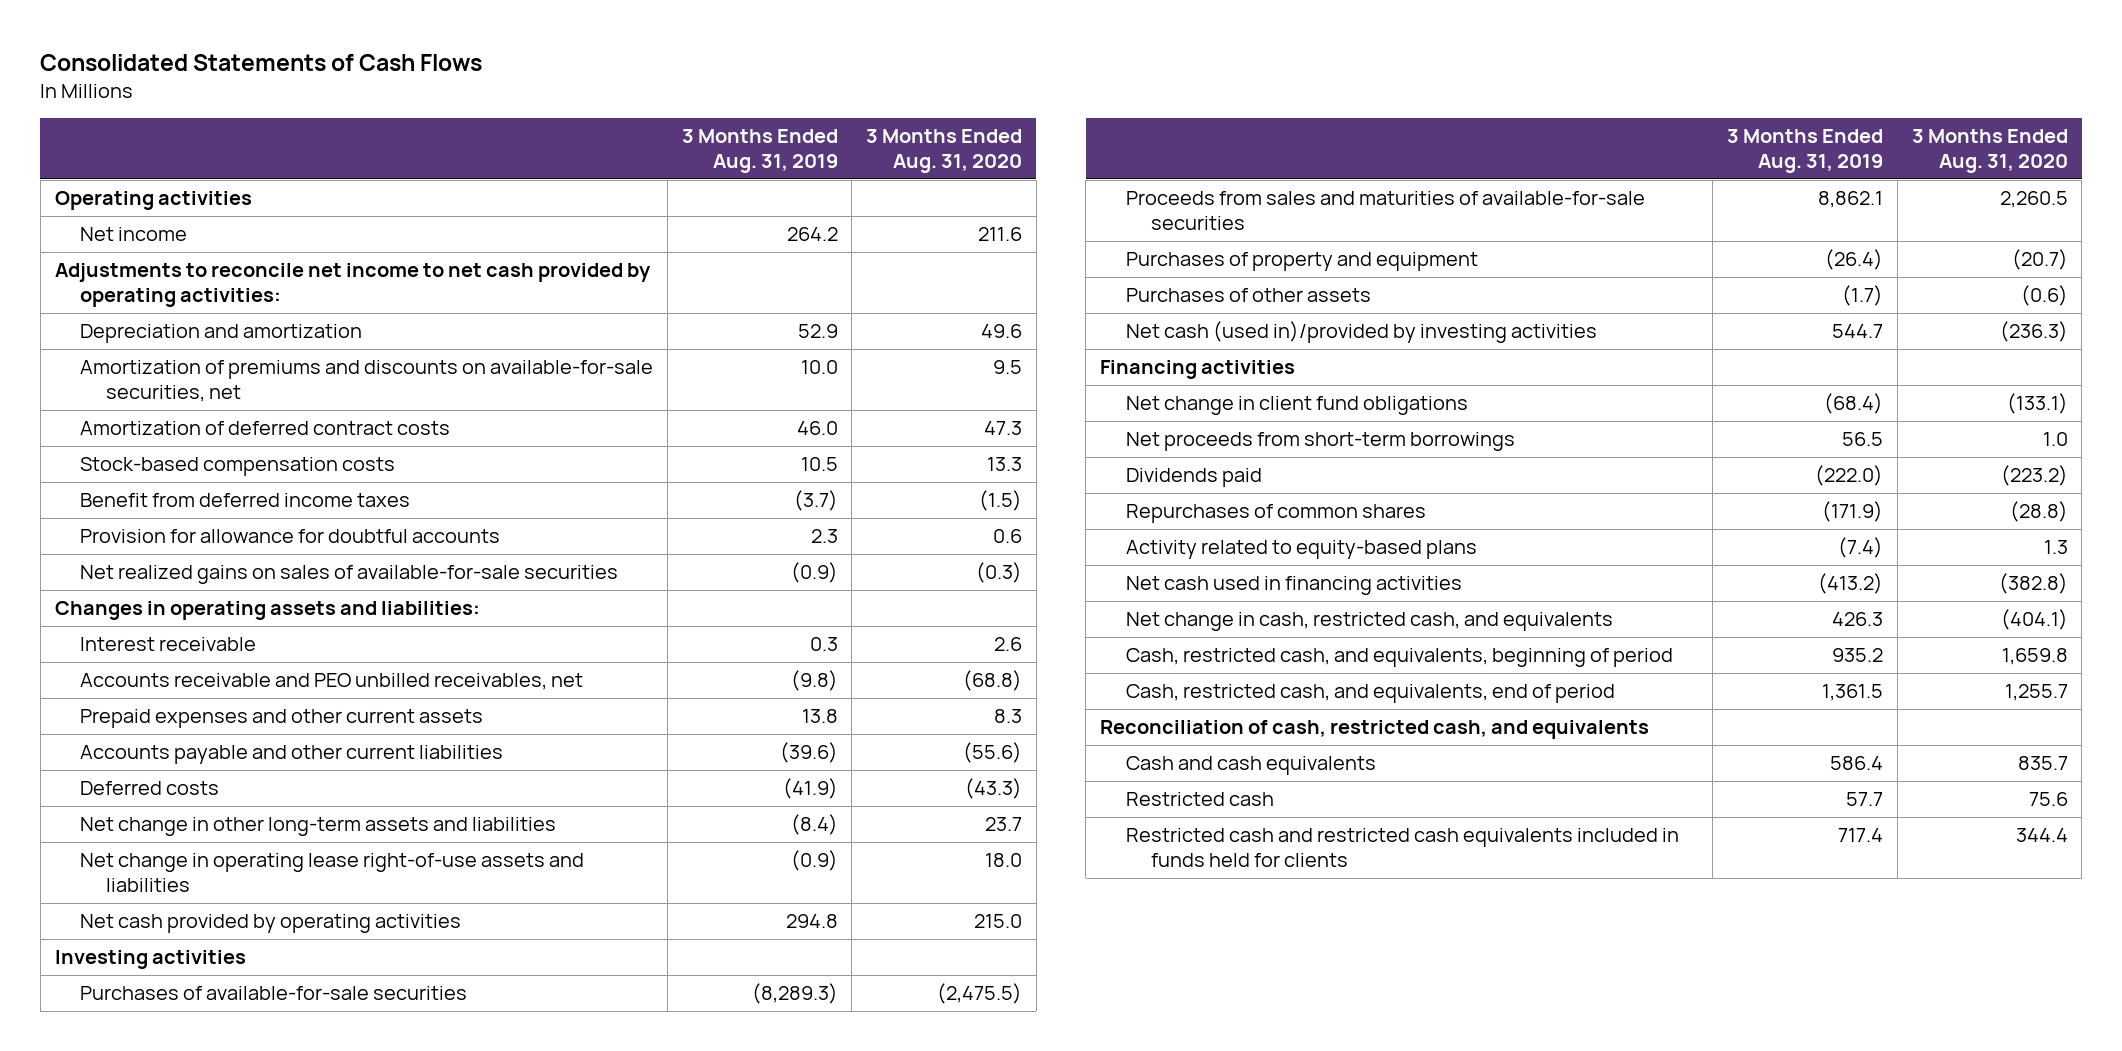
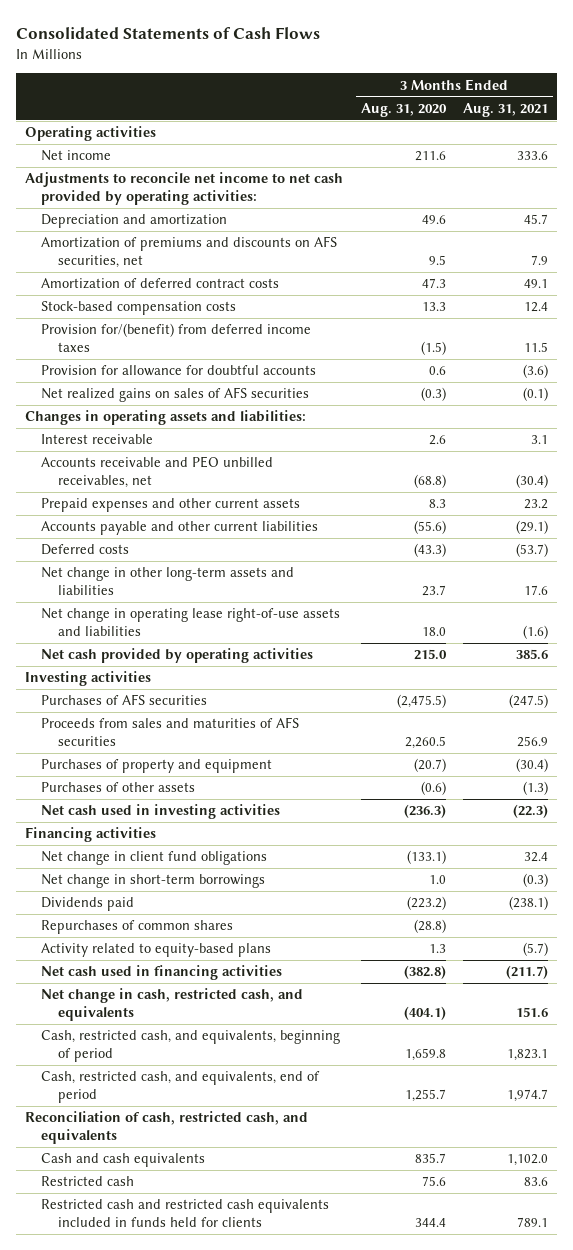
- | 3 Months Ended Aug. 31, 2019 | 3 Months Ended Aug. 31, 2020
+ | 3 Months Ended Aug. 31, 2020 | 3 Months Ended Aug. 31, 2021
- Amortization of premiums and discounts on available-for-sale securities, net | 10.0 | 9.5
+ Amortization of premiums and discounts on AFS securities, net | 9.5 | 7.9
- Benefit from deferred income taxes | (3.7) | (1.5)
+ Provision for/(benefit) from deferred income taxes | (1.5) | 11.5
- Net realized gains on sales of available-for-sale securities | (0.9) | (0.3)
+ Net realized gains on sales of AFS securities | (0.3) | (0.1)
- Purchases of available-for-sale securities | (8,289.3) | (2,475.5)
- Proceeds from sales and maturities of available-for-sale securities | 8,862.1 | 2,260.5
+ Purchases of AFS securities | (2,475.5) | (247.5)
+ Proceeds from sales and maturities of AFS securities | 2,260.5 | 256.9
- Net cash (used in)/provided by investing activities | 544.7 | (236.3)
+ Net cash used in investing activities | (236.3) | (22.3)
- Net proceeds from short-term borrowings | 56.5 | 1.0
+ Net change in short-term borrowings | 1.0 | (0.3)

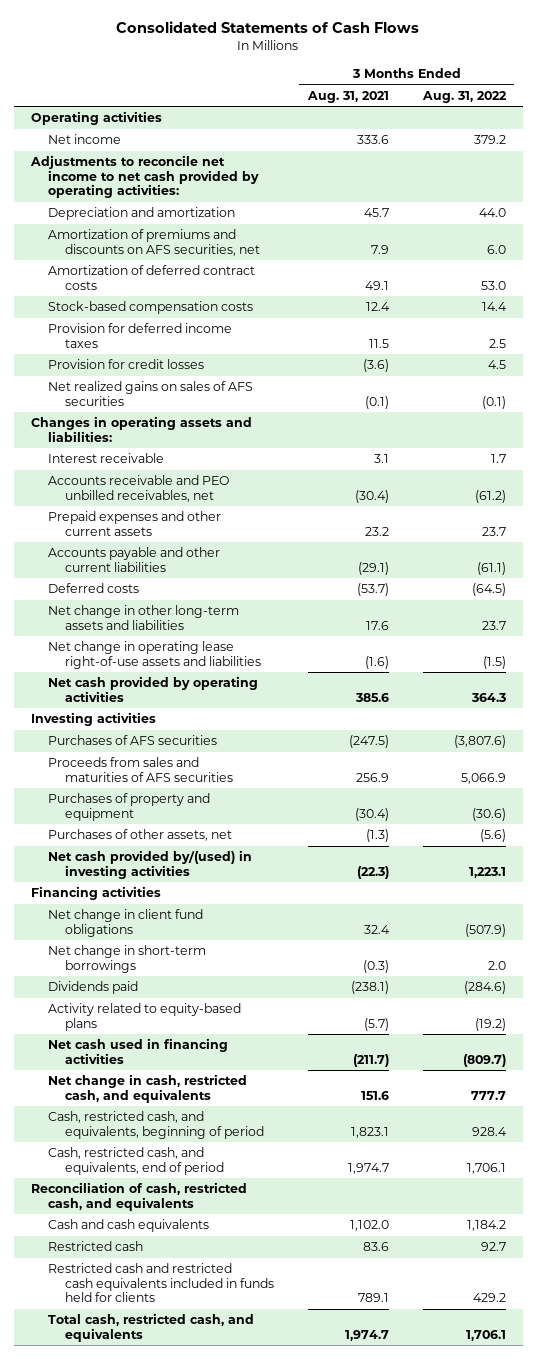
- | 3 Months Ended Aug. 31, 2020 | 3 Months Ended Aug. 31, 2021
+ | 3 Months Ended Aug. 31, 2021 | 3 Months Ended Aug. 31, 2022
- Provision for/(benefit) from deferred income taxes | (1.5) | 11.5
- Provision for allowance for doubtful accounts | 0.6 | (3.6)
+ Provision for deferred income taxes | 11.5 | 2.5
+ Provision for credit losses | (3.6) | 4.5
- Purchases of other assets | (0.6) | (1.3)
- Net cash used in investing activities | (236.3) | (22.3)
+ Purchases of other assets, net | (1.3) | (5.6)
+ Net cash provided by/(used) in investing activities | (22.3) | 1,223.1
- Repurchases of common shares | (28.8) |
+ Total cash, restricted cash, and equivalents | 1,974.7 | 1,706.1

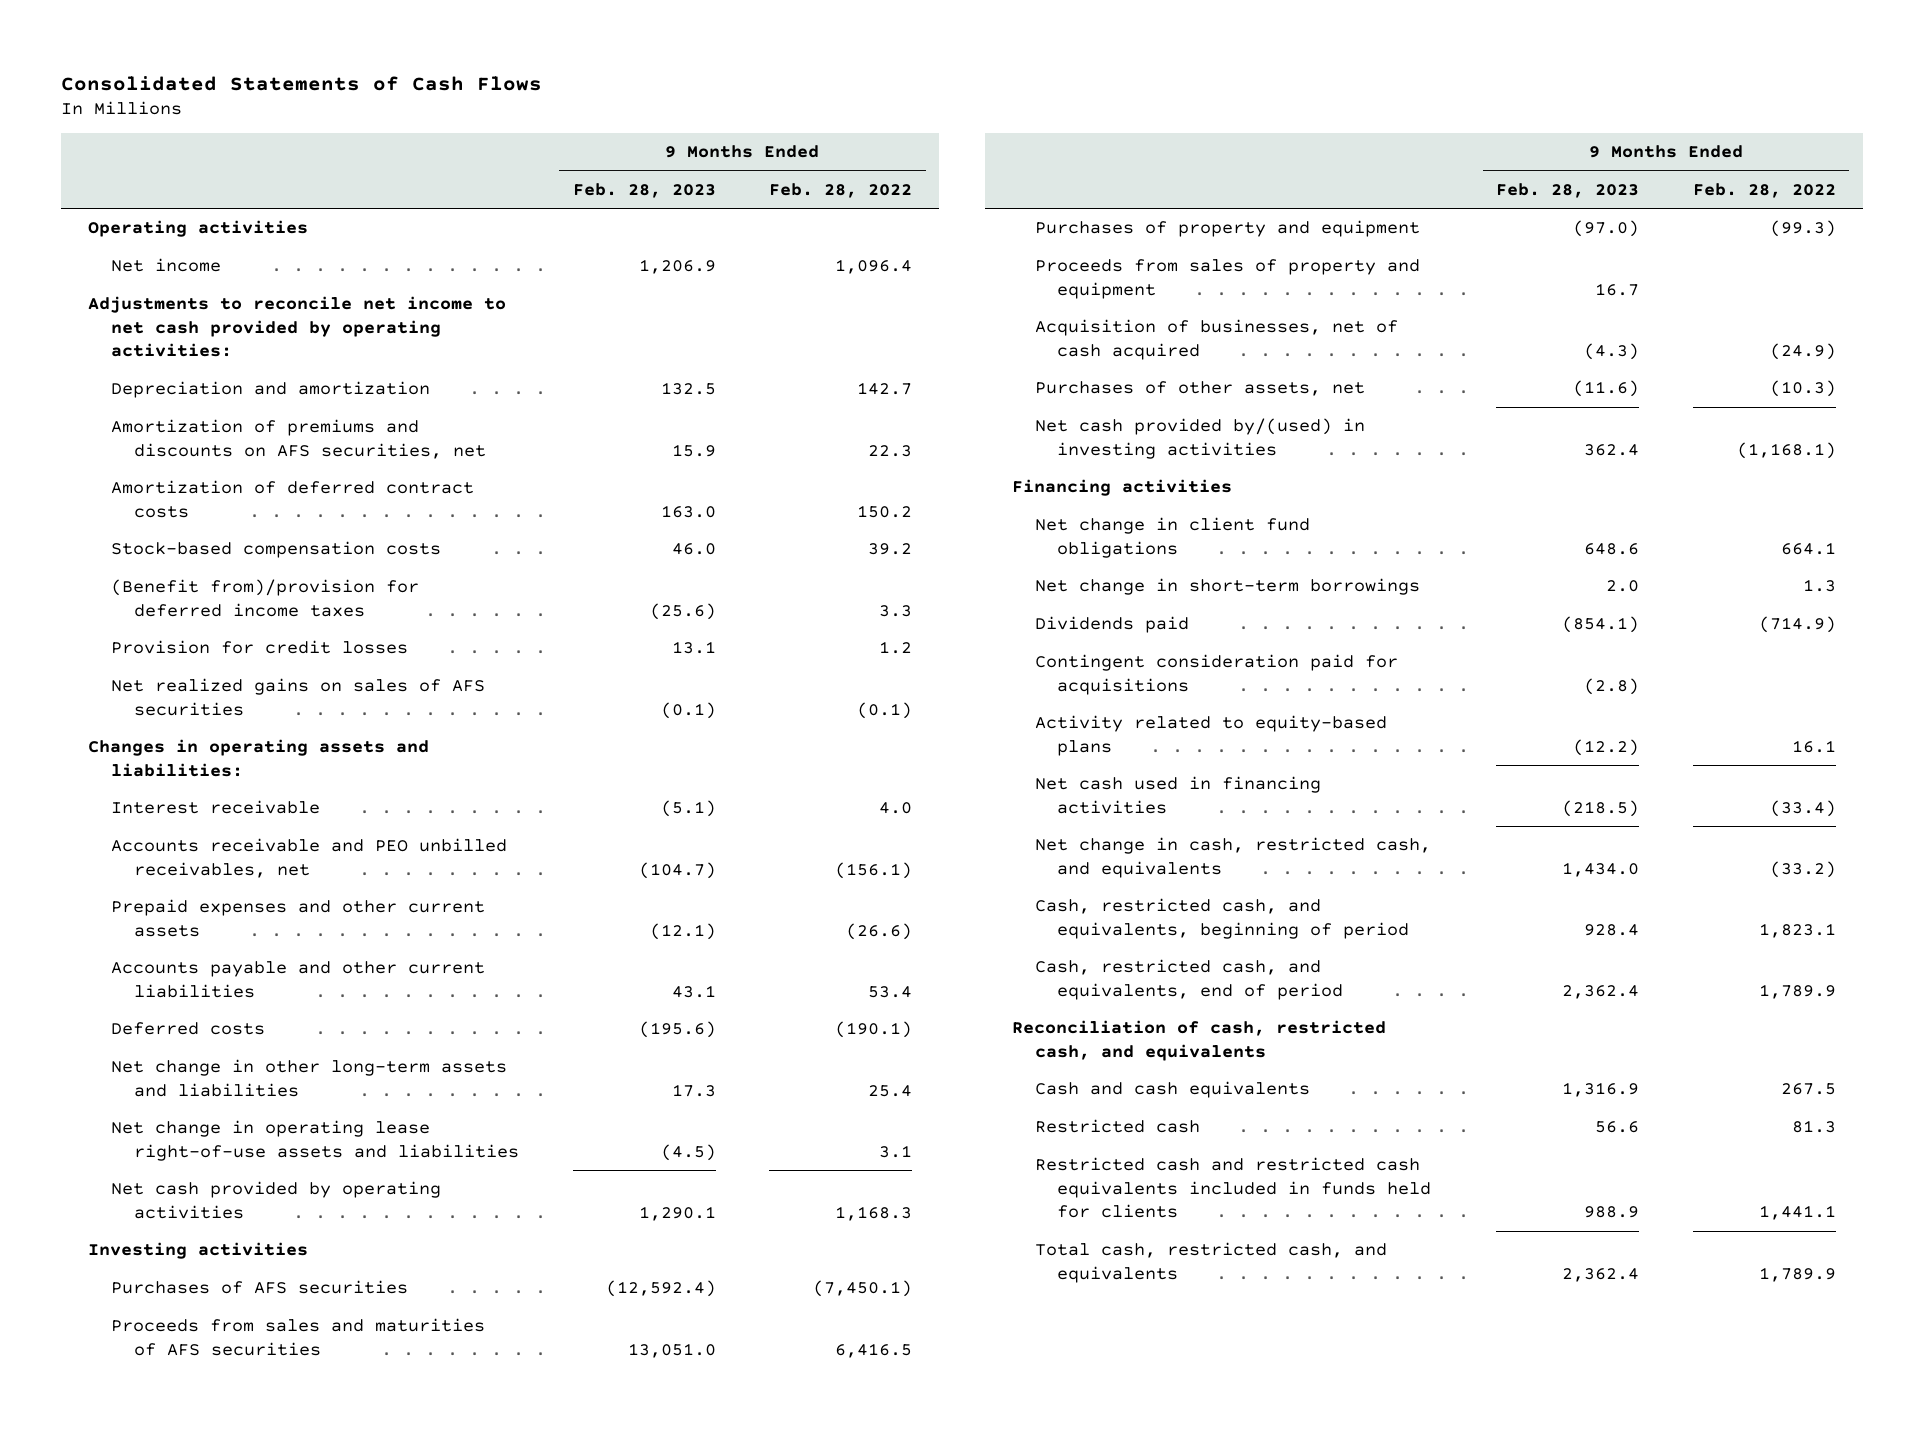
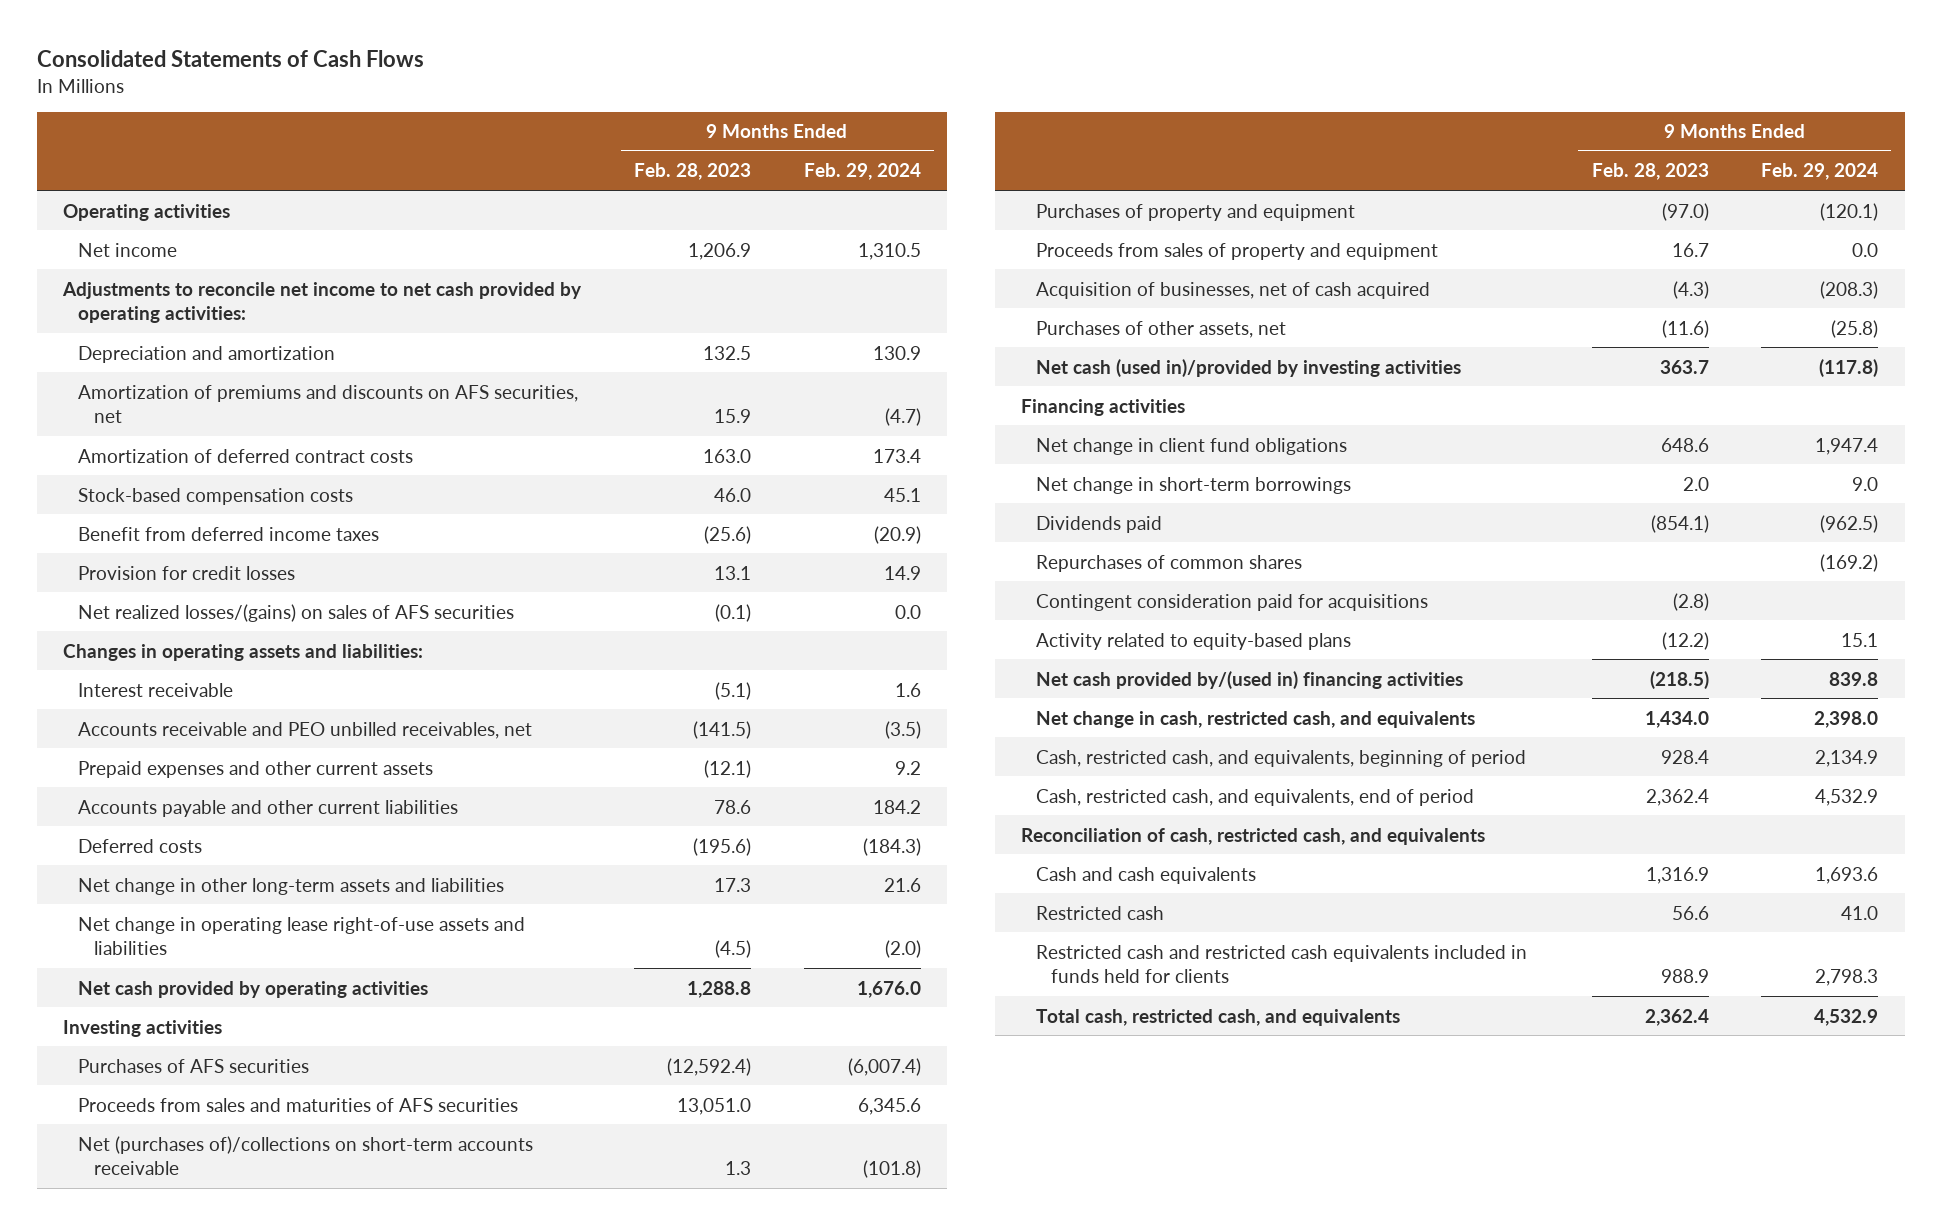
- | 9 Months Ended Feb. 28, 2023 | 9 Months Ended Feb. 28, 2022
+ | 9 Months Ended Feb. 28, 2023 | 9 Months Ended Feb. 29, 2024
- (Benefit from)/provision for deferred income taxes | (25.6) | 3.3
+ Benefit from deferred income taxes | (25.6) | (20.9)
- Net realized gains on sales of AFS securities | (0.1) | (0.1)
+ Net realized losses/(gains) on sales of AFS securities | (0.1) | 0.0
- Accounts receivable and PEO unbilled receivables, net | (104.7) | (156.1)
+ Accounts receivable and PEO unbilled receivables, net | (141.5) | (3.5)
- Accounts payable and other current liabilities | 43.1 | 53.4
+ Accounts payable and other current liabilities | 78.6 | 184.2
- Net cash provided by operating activities | 1,290.1 | 1,168.3
+ Net cash provided by operating activities | 1,288.8 | 1,676.0
+ Net (purchases of)/collections on short-term accounts receivable | 1.3 | (101.8)
- Net cash provided by/(used) in investing activities | 362.4 | (1,168.1)
+ Net cash (used in)/provided by investing activities | 363.7 | (117.8)
+ Repurchases of common shares | | (169.2)
- Net cash used in financing activities | (218.5) | (33.4)
+ Net cash provided by/(used in) financing activities | (218.5) | 839.8

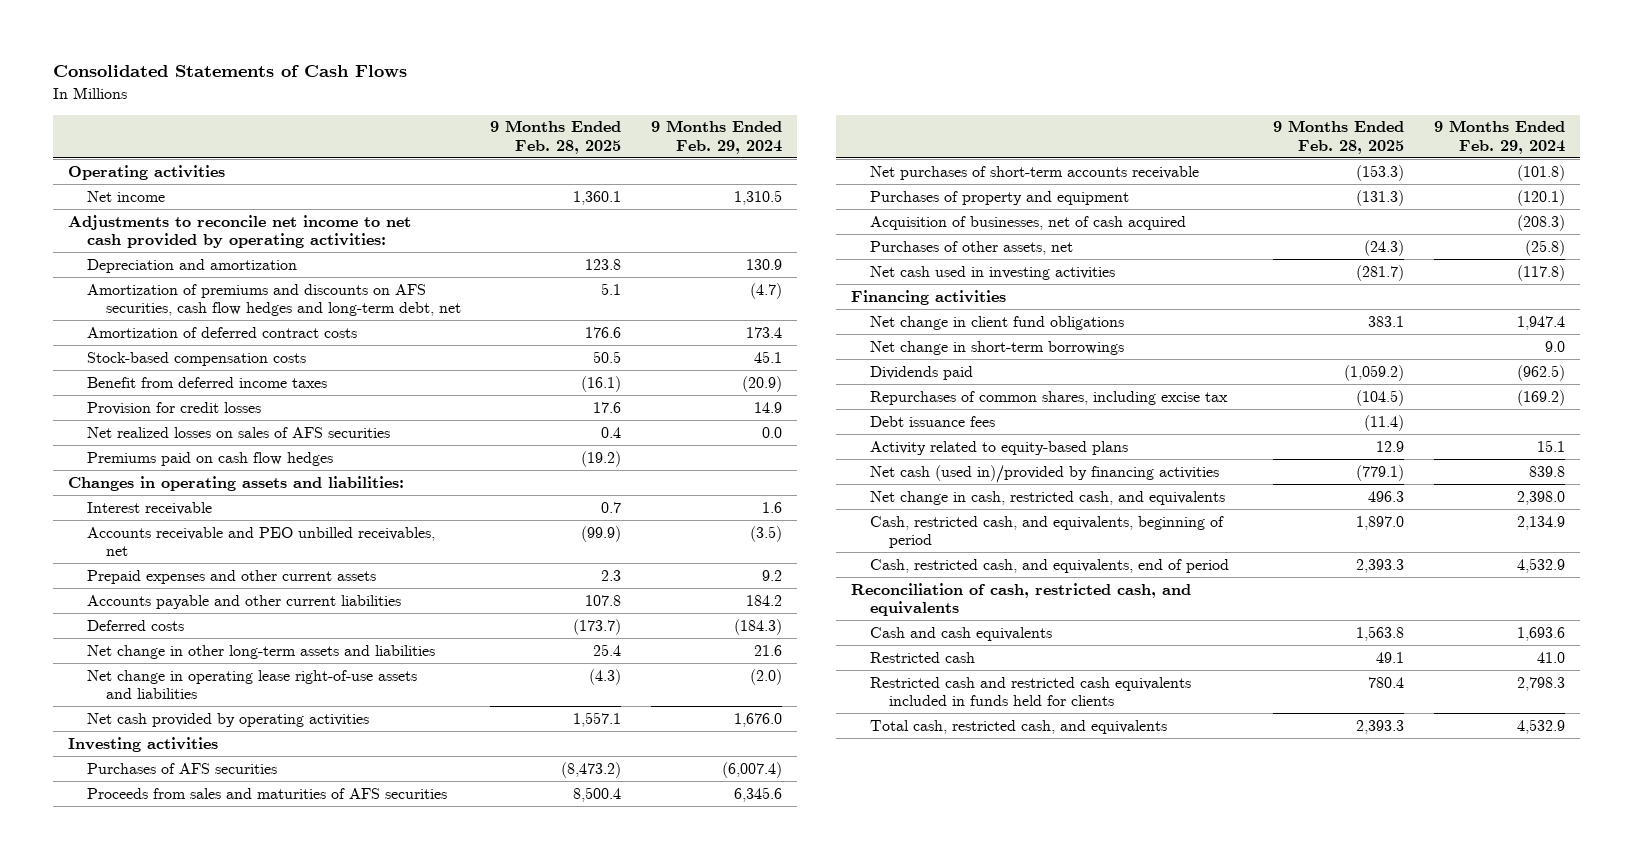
- | 9 Months Ended Feb. 28, 2023 | 9 Months Ended Feb. 29, 2024
+ | 9 Months Ended Feb. 28, 2025 | 9 Months Ended Feb. 29, 2024
- Amortization of premiums and discounts on AFS securities, net | 15.9 | (4.7)
+ Amortization of premiums and discounts on AFS securities, cash flow hedges and long-term debt, net | 5.1 | (4.7)
- Net realized losses/(gains) on sales of AFS securities | (0.1) | 0.0
+ Net realized losses on sales of AFS securities | 0.4 | 0.0
+ Premiums paid on cash flow hedges | (19.2) |
- Net (purchases of)/collections on short-term accounts receivable | 1.3 | (101.8)
+ Net purchases of short-term accounts receivable | (153.3) | (101.8)
- Proceeds from sales of property and equipment | 16.7 | 0.0
- Net cash (used in)/provided by investing activities | 363.7 | (117.8)
+ Net cash used in investing activities | (281.7) | (117.8)
- Repurchases of common shares | | (169.2)
- Contingent consideration paid for acquisitions | (2.8) |
+ Repurchases of common shares, including excise tax | (104.5) | (169.2)
+ Debt issuance fees | (11.4) |
- Net cash provided by/(used in) financing activities | (218.5) | 839.8
+ Net cash (used in)/provided by financing activities | (779.1) | 839.8

